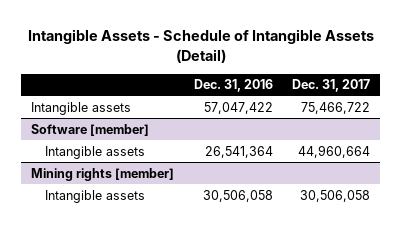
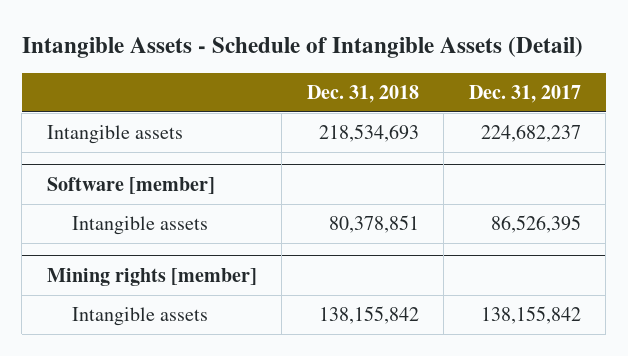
- | Dec. 31, 2016 | Dec. 31, 2017
+ | Dec. 31, 2018 | Dec. 31, 2017
- Intangible assets | 57,047,422 | 75,466,722
+ Intangible assets | 218,534,693 | 224,682,237
@ Software [member]
- Intangible assets | 26,541,364 | 44,960,664
+ Intangible assets | 80,378,851 | 86,526,395
@ Mining rights [member]
- Intangible assets | 30,506,058 | 30,506,058
+ Intangible assets | 138,155,842 | 138,155,842

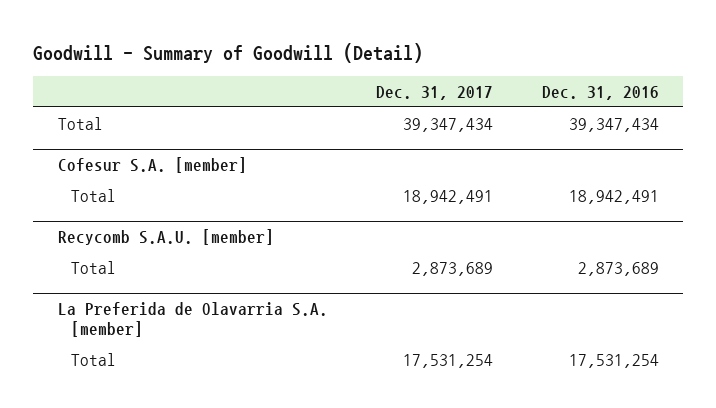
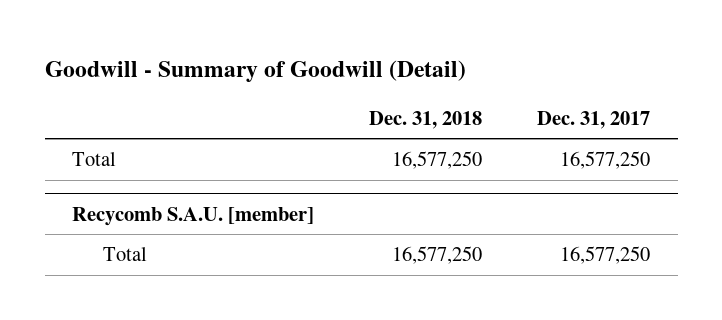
- | Dec. 31, 2017 | Dec. 31, 2016
+ | Dec. 31, 2018 | Dec. 31, 2017
- Total | 39,347,434 | 39,347,434
- Cofesur S.A. [member]
- Total | 18,942,491 | 18,942,491
+ Total | 16,577,250 | 16,577,250
@ Recycomb S.A.U. [member]
- Total | 2,873,689 | 2,873,689
- La Preferida de Olavarria S.A. [member]
- Total | 17,531,254 | 17,531,254
@ Recycomb S.A.U. [member]
+ Total | 16,577,250 | 16,577,250

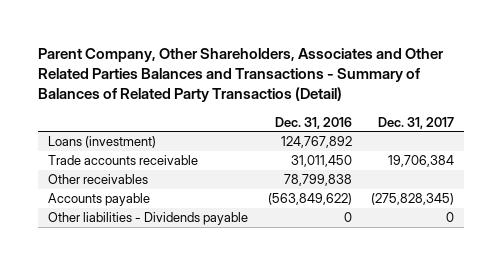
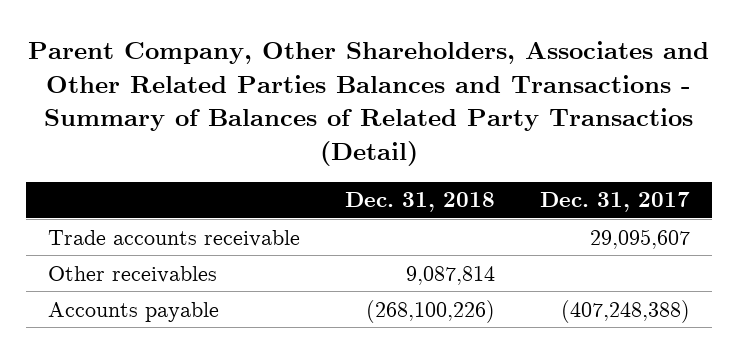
- | Dec. 31, 2016 | Dec. 31, 2017
+ | Dec. 31, 2018 | Dec. 31, 2017
- Loans (investment) | 124,767,892 |
- Trade accounts receivable | 31,011,450 | 19,706,384
+ Trade accounts receivable | | 29,095,607
- Accounts payable | (563,849,622) | (275,828,345)
- Other liabilities - Dividends payable | 0 | 0
+ Accounts payable | (268,100,226) | (407,248,388)

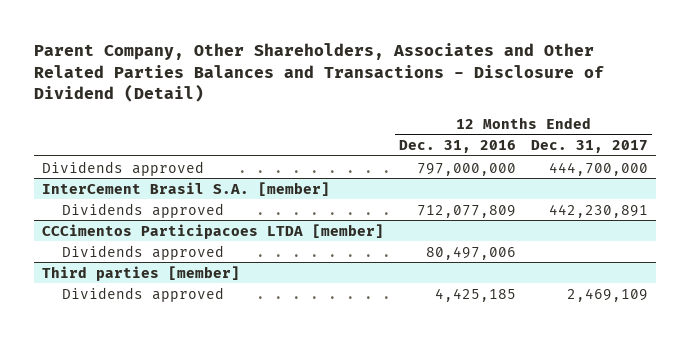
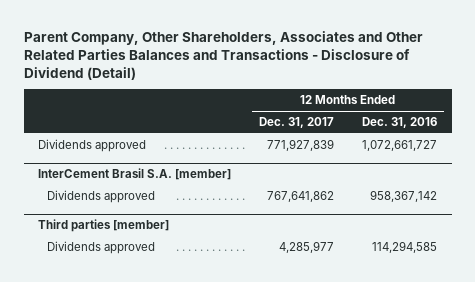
- | 12 Months Ended Dec. 31, 2016 | 12 Months Ended Dec. 31, 2017
+ | 12 Months Ended Dec. 31, 2017 | 12 Months Ended Dec. 31, 2016
- Dividends approved | 797,000,000 | 444,700,000
+ Dividends approved | 771,927,839 | 1,072,661,727
@ InterCement Brasil S.A. [member]
- Dividends approved | 712,077,809 | 442,230,891
- CCCimentos Participacoes LTDA [member]
- Dividends approved | 80,497,006 |
@ InterCement Brasil S.A. [member]
+ Dividends approved | 767,641,862 | 958,367,142
@ Third parties [member]
- Dividends approved | 4,425,185 | 2,469,109
+ Dividends approved | 4,285,977 | 114,294,585

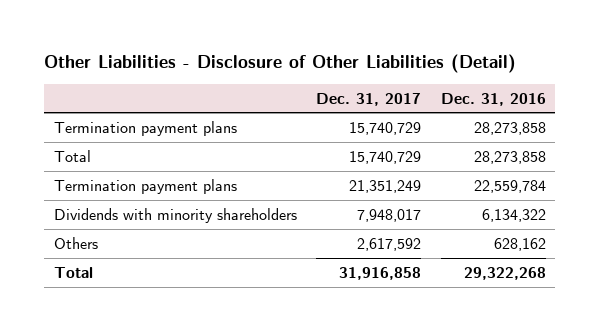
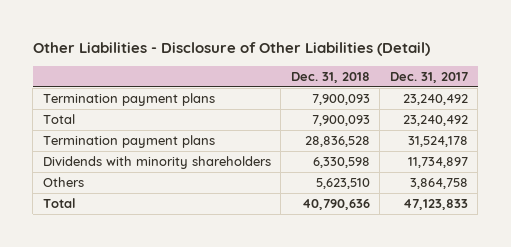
- | Dec. 31, 2017 | Dec. 31, 2016
+ | Dec. 31, 2018 | Dec. 31, 2017
- Termination payment plans | 15,740,729 | 28,273,858
- Total | 15,740,729 | 28,273,858
- Termination payment plans | 21,351,249 | 22,559,784
- Dividends with minority shareholders | 7,948,017 | 6,134,322
- Others | 2,617,592 | 628,162
- Total | 31,916,858 | 29,322,268
+ Termination payment plans | 7,900,093 | 23,240,492
+ Total | 7,900,093 | 23,240,492
+ Termination payment plans | 28,836,528 | 31,524,178
+ Dividends with minority shareholders | 6,330,598 | 11,734,897
+ Others | 5,623,510 | 3,864,758
+ Total | 40,790,636 | 47,123,833

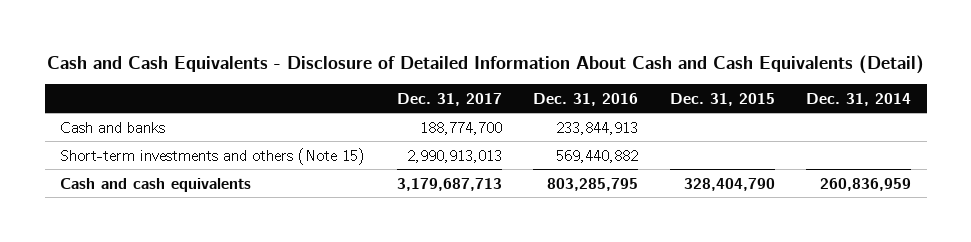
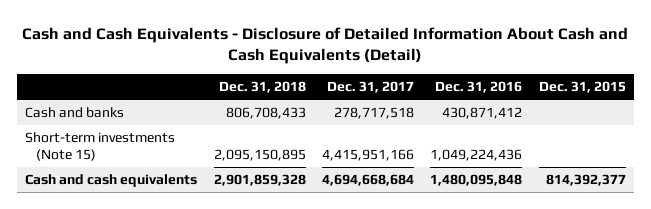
- | Dec. 31, 2017 | Dec. 31, 2016 | Dec. 31, 2015 | Dec. 31, 2014
+ | Dec. 31, 2018 | Dec. 31, 2017 | Dec. 31, 2016 | Dec. 31, 2015
- Cash and banks | 188,774,700 | 233,844,913 | |
- Short-term investments and others (Note 15) | 2,990,913,013 | 569,440,882 | |
- Cash and cash equivalents | 3,179,687,713 | 803,285,795 | 328,404,790 | 260,836,959
+ Cash and banks | 806,708,433 | 278,717,518 | 430,871,412 |
+ Short-term investments (Note 15) | 2,095,150,895 | 4,415,951,166 | 1,049,224,436 |
+ Cash and cash equivalents | 2,901,859,328 | 4,694,668,684 | 1,480,095,848 | 814,392,377

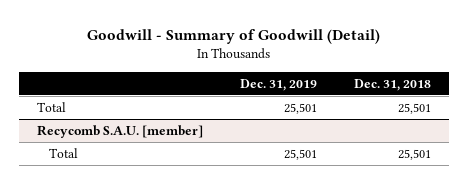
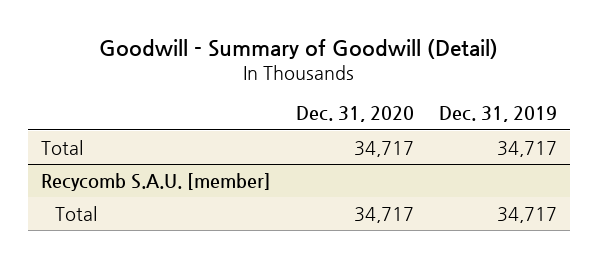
- | Dec. 31, 2019 | Dec. 31, 2018
+ | Dec. 31, 2020 | Dec. 31, 2019
- Total | 25,501 | 25,501
+ Total | 34,717 | 34,717
@ Recycomb S.A.U. [member]
- Total | 25,501 | 25,501
+ Total | 34,717 | 34,717

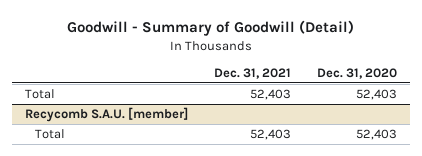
- | Dec. 31, 2020 | Dec. 31, 2019
+ | Dec. 31, 2021 | Dec. 31, 2020
- Total | 34,717 | 34,717
+ Total | 52,403 | 52,403
@ Recycomb S.A.U. [member]
- Total | 34,717 | 34,717
+ Total | 52,403 | 52,403

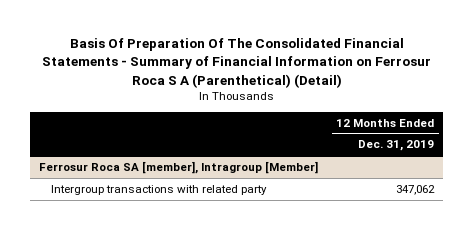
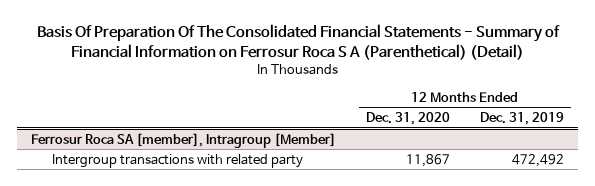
- | 12 Months Ended Dec. 31, 2019
+ | 12 Months Ended Dec. 31, 2020 | 12 Months Ended Dec. 31, 2019
@ Ferrosur Roca SA [member], Intragroup [Member]
- Intergroup transactions with related party | 347,062
+ Intergroup transactions with related party | 11,867 | 472,492

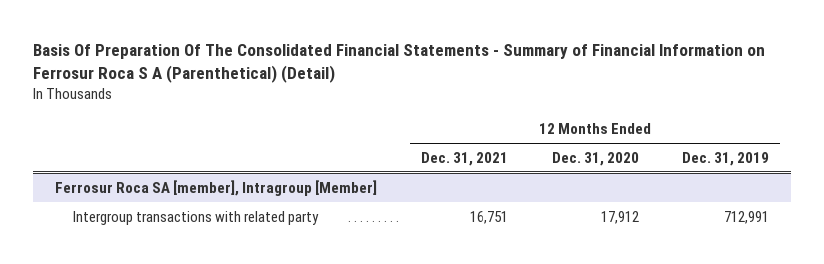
- | 12 Months Ended Dec. 31, 2020 | 12 Months Ended Dec. 31, 2019
+ | 12 Months Ended Dec. 31, 2021 | 12 Months Ended Dec. 31, 2020 | 12 Months Ended Dec. 31, 2019
@ Ferrosur Roca SA [member], Intragroup [Member]
- Intergroup transactions with related party | 11,867 | 472,492
+ Intergroup transactions with related party | 16,751 | 17,912 | 712,991

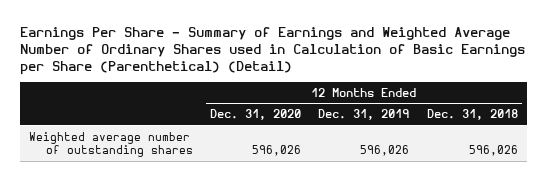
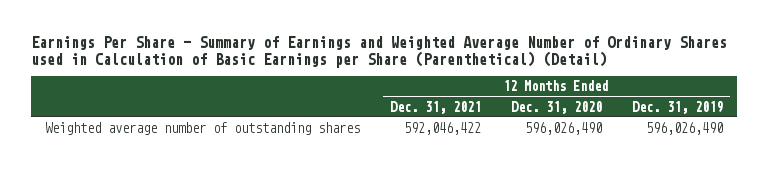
- | 12 Months Ended Dec. 31, 2020 | 12 Months Ended Dec. 31, 2019 | 12 Months Ended Dec. 31, 2018
+ | 12 Months Ended Dec. 31, 2021 | 12 Months Ended Dec. 31, 2020 | 12 Months Ended Dec. 31, 2019
- Weighted average number of outstanding shares | 596,026 | 596,026 | 596,026
+ Weighted average number of outstanding shares | 592,046,422 | 596,026,490 | 596,026,490

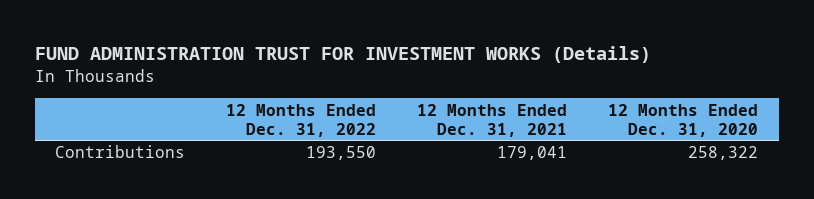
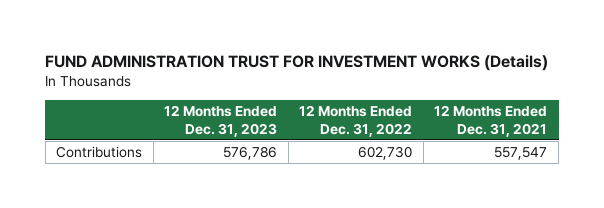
- | 12 Months Ended Dec. 31, 2022 | 12 Months Ended Dec. 31, 2021 | 12 Months Ended Dec. 31, 2020
+ | 12 Months Ended Dec. 31, 2023 | 12 Months Ended Dec. 31, 2022 | 12 Months Ended Dec. 31, 2021
- Contributions | 193,550 | 179,041 | 258,322
+ Contributions | 576,786 | 602,730 | 557,547

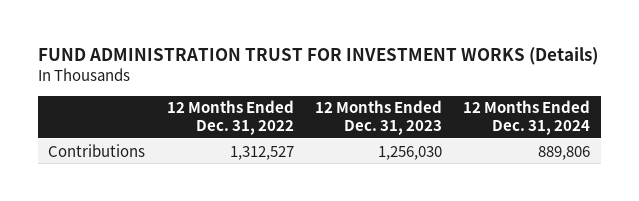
- | 12 Months Ended Dec. 31, 2023 | 12 Months Ended Dec. 31, 2022 | 12 Months Ended Dec. 31, 2021
+ | 12 Months Ended Dec. 31, 2022 | 12 Months Ended Dec. 31, 2023 | 12 Months Ended Dec. 31, 2024
- Contributions | 576,786 | 602,730 | 557,547
+ Contributions | 1,312,527 | 1,256,030 | 889,806

